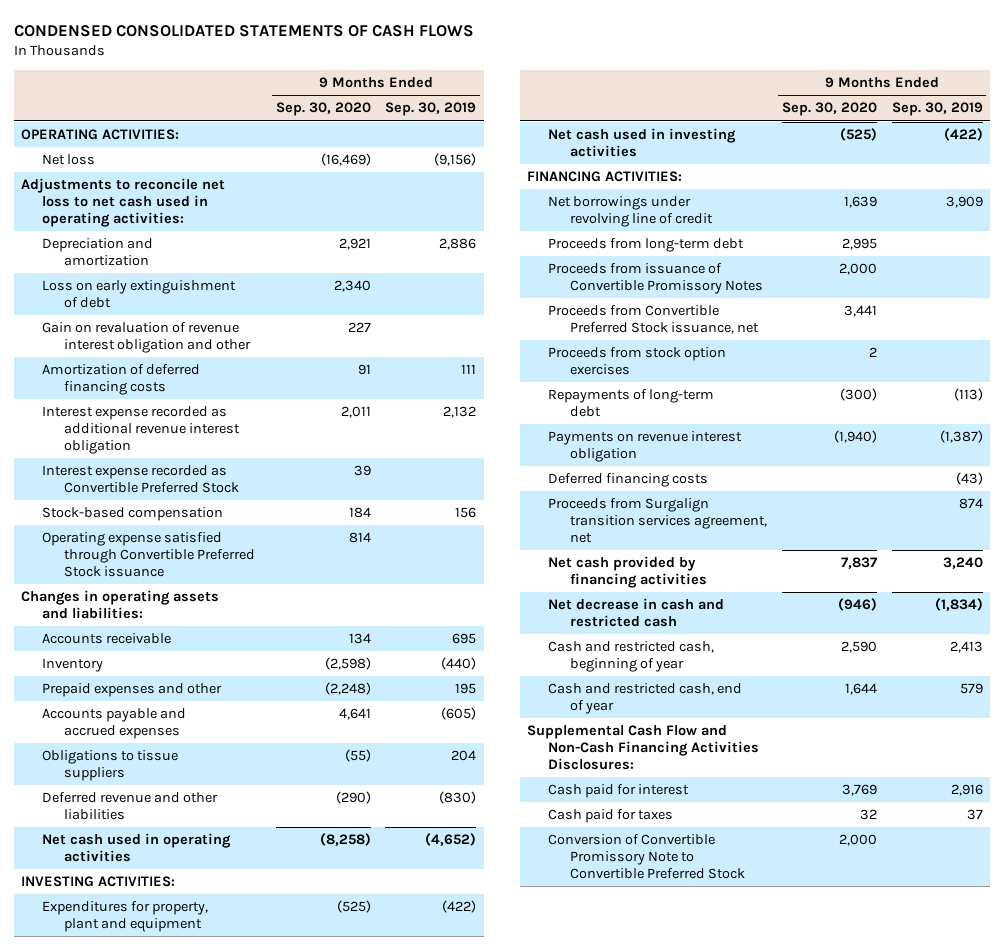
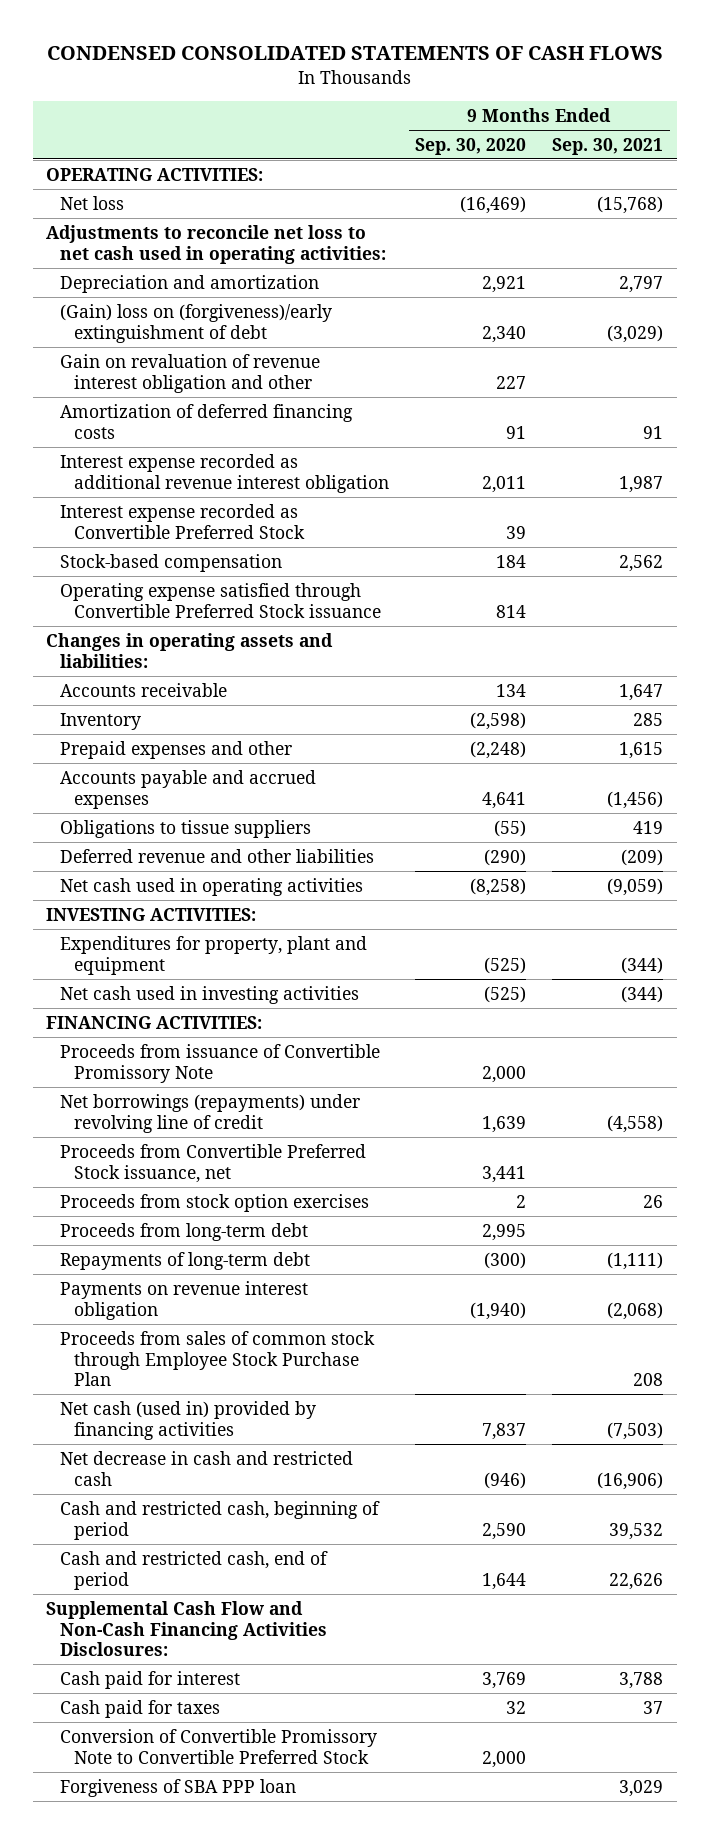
- | 9 Months Ended Sep. 30, 2020 | 9 Months Ended Sep. 30, 2019
+ | 9 Months Ended Sep. 30, 2020 | 9 Months Ended Sep. 30, 2021
- Loss on early extinguishment of debt | 2,340 |
+ (Gain) loss on (forgiveness)/early extinguishment of debt | 2,340 | (3,029)
- Net borrowings under revolving line of credit | 1,639 | 3,909
- Proceeds from issuance of Convertible Promissory Notes | 2,000 |
+ Proceeds from issuance of Convertible Promissory Note | 2,000 |
+ Net borrowings (repayments) under revolving line of credit | 1,639 | (4,558)
moved down: Proceeds from long-term debt | 2,995 |
- Deferred financing costs | | (43)
- Proceeds from Surgalign transition services agreement, net | | 874
- Net cash provided by financing activities | 7,837 | 3,240
+ Proceeds from sales of common stock through Employee Stock Purchase Plan | | 208
+ Net cash (used in) provided by financing activities | 7,837 | (7,503)
- Cash and restricted cash, beginning of year | 2,590 | 2,413
- Cash and restricted cash, end of year | 1,644 | 579
+ Cash and restricted cash, beginning of period | 2,590 | 39,532
+ Cash and restricted cash, end of period | 1,644 | 22,626
+ Forgiveness of SBA PPP loan | | 3,029

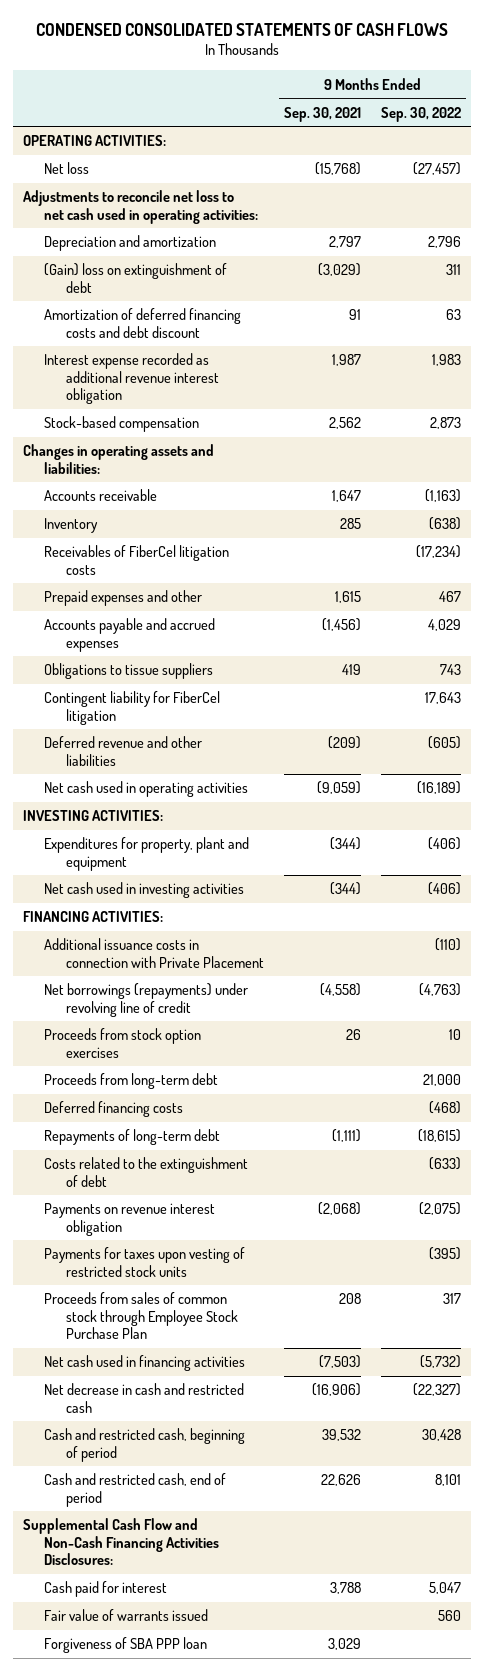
- | 9 Months Ended Sep. 30, 2020 | 9 Months Ended Sep. 30, 2021
+ | 9 Months Ended Sep. 30, 2021 | 9 Months Ended Sep. 30, 2022
- (Gain) loss on (forgiveness)/early extinguishment of debt | 2,340 | (3,029)
- Gain on revaluation of revenue interest obligation and other | 227 |
- Amortization of deferred financing costs | 91 | 91
+ (Gain) loss on extinguishment of debt | (3,029) | 311
+ Amortization of deferred financing costs and debt discount | 91 | 63
- Interest expense recorded as Convertible Preferred Stock | 39 |
- Operating expense satisfied through Convertible Preferred Stock issuance | 814 |
+ Receivables of FiberCel litigation costs | | (17,234)
+ Contingent liability for FiberCel litigation | | 17,643
- Proceeds from issuance of Convertible Promissory Note | 2,000 |
+ Additional issuance costs in connection with Private Placement | | (110)
- Proceeds from Convertible Preferred Stock issuance, net | 3,441 |
+ Deferred financing costs | | (468)
+ Costs related to the extinguishment of debt | | (633)
+ Payments for taxes upon vesting of restricted stock units | | (395)
- Net cash (used in) provided by financing activities | 7,837 | (7,503)
+ Net cash used in financing activities | (7,503) | (5,732)
- Cash paid for taxes | 32 | 37
- Conversion of Convertible Promissory Note to Convertible Preferred Stock | 2,000 |
+ Fair value of warrants issued | | 560

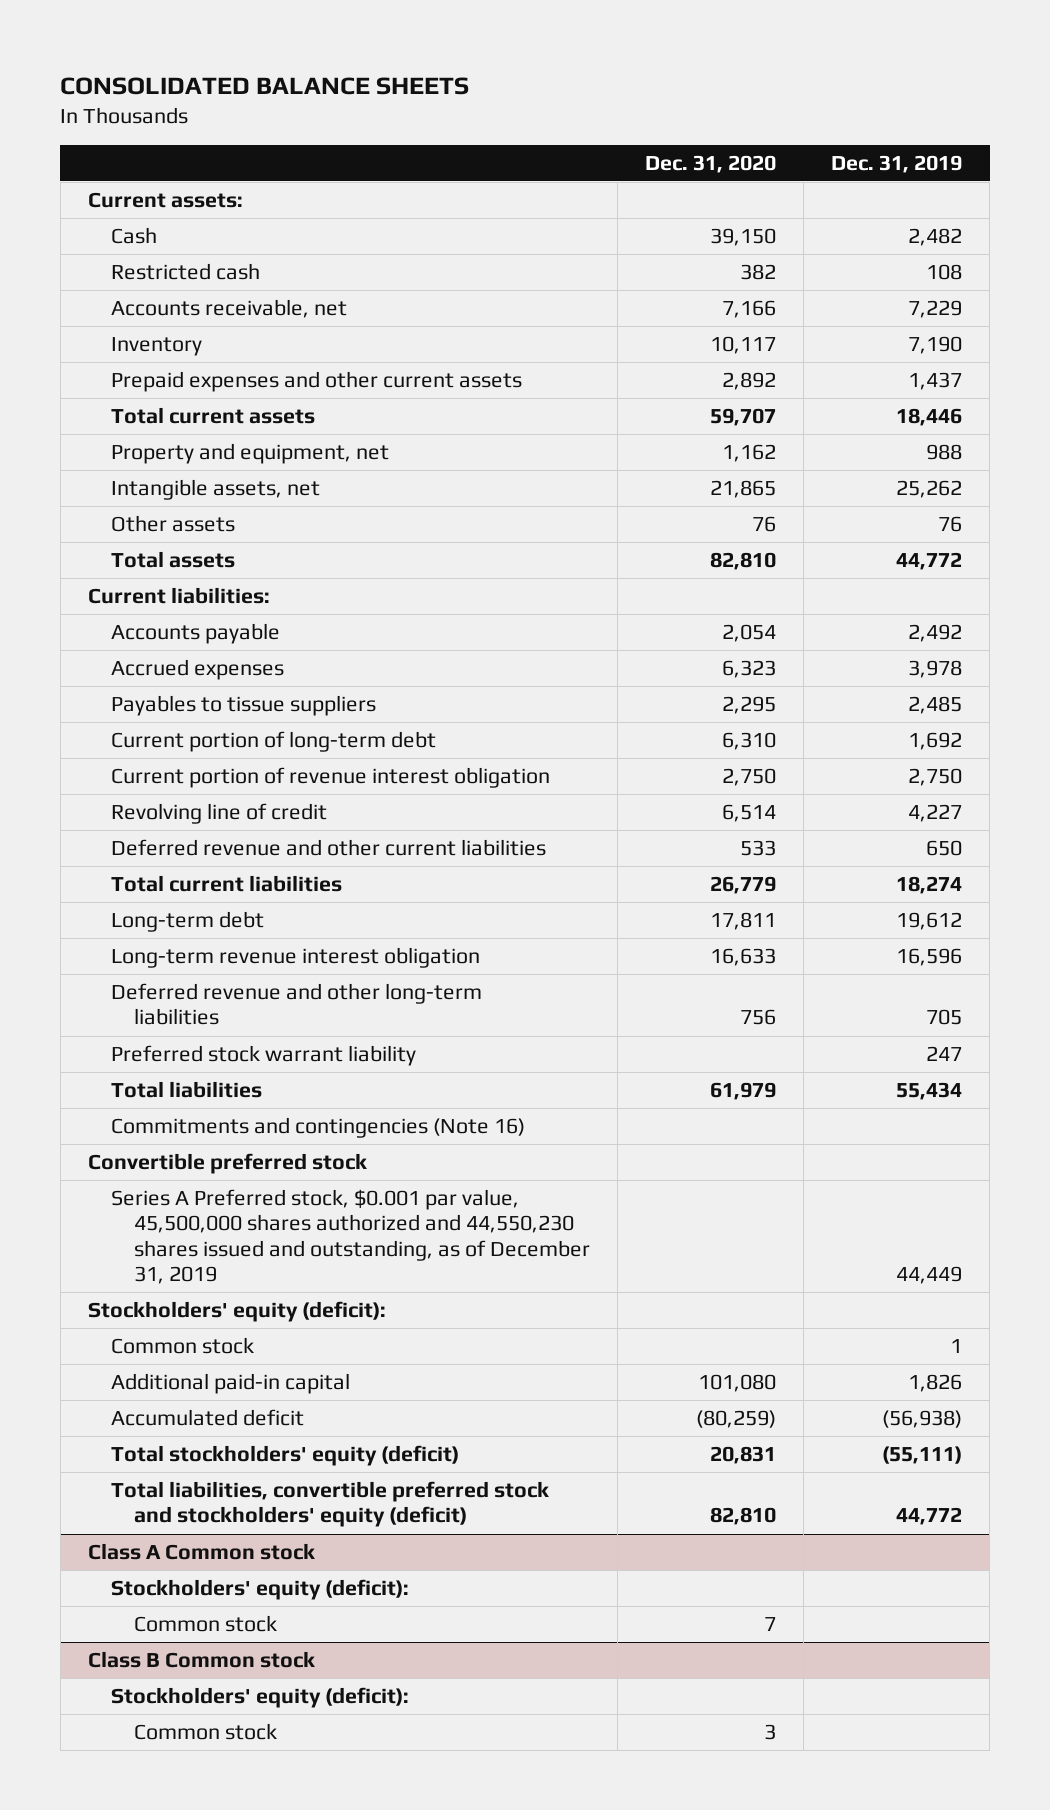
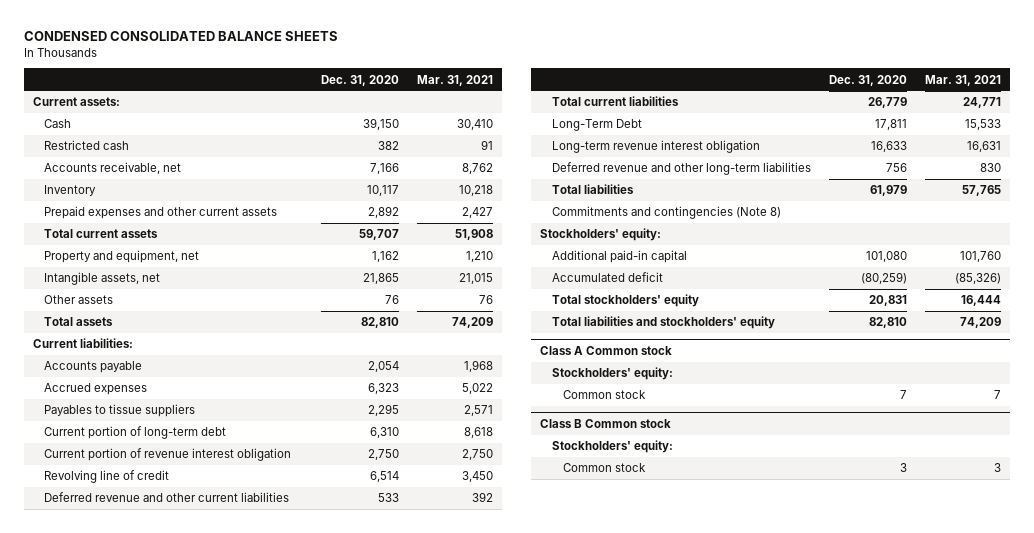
- CONSOLIDATED BALANCE SHEETS
+ CONDENSED CONSOLIDATED BALANCE SHEETS
- | Dec. 31, 2020 | Dec. 31, 2019
+ | Dec. 31, 2020 | Mar. 31, 2021
- Long-term debt | 17,811 | 19,612
+ Long-Term Debt | 17,811 | 15,533
- Preferred stock warrant liability | | 247
- Commitments and contingencies (Note 16)
- Convertible preferred stock
- Series A Preferred stock, $0.001 par value, 45,500,000 shares authorized and 44,550,230 shares issued and outstanding, as of December 31, 2019 | | 44,449
- Stockholders' equity (deficit):
- Common stock | | 1
+ Commitments and contingencies (Note 8)
+ Stockholders' equity:
- Total stockholders' equity (deficit) | 20,831 | (55,111)
- Total liabilities, convertible preferred stock and stockholders' equity (deficit) | 82,810 | 44,772
+ Total stockholders' equity | 20,831 | 16,444
+ Total liabilities and stockholders' equity | 82,810 | 74,209
@ Class A Common stock
- Stockholders' equity (deficit):
+ Stockholders' equity:
@ Class B Common stock
- Stockholders' equity (deficit):
+ Stockholders' equity:

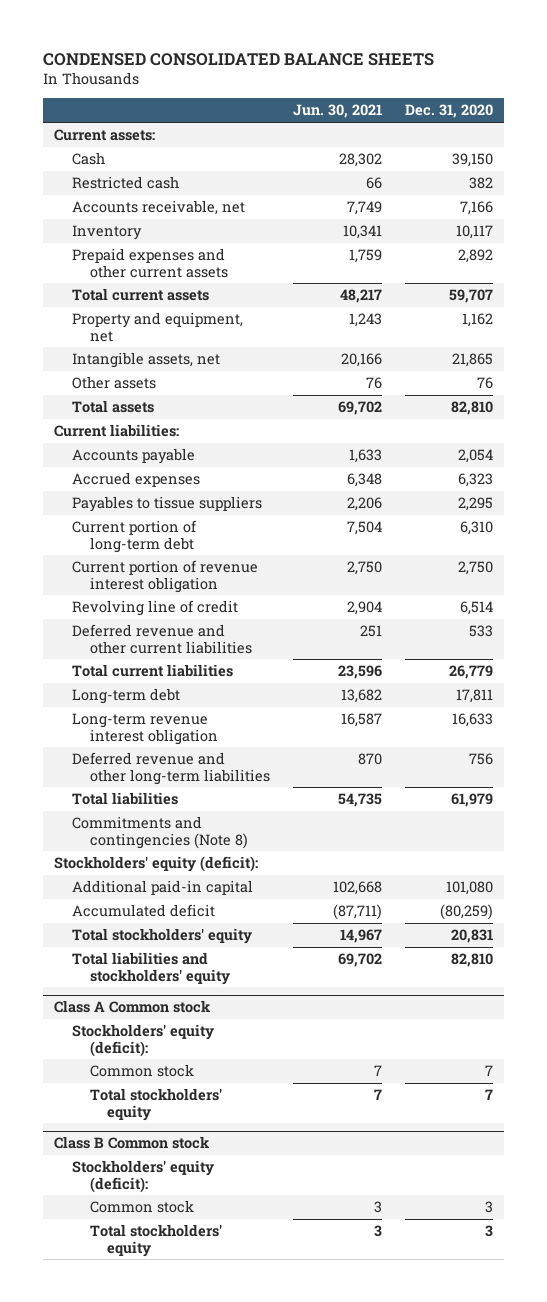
- | Dec. 31, 2020 | Mar. 31, 2021
+ | Jun. 30, 2021 | Dec. 31, 2020
- Long-Term Debt | 17,811 | 15,533
+ Long-term debt | 13,682 | 17,811
- Stockholders' equity:
+ Stockholders' equity (deficit):
@ Class A Common stock
- Stockholders' equity:
+ Stockholders' equity (deficit):
+ Total stockholders' equity | 7 | 7
@ Class B Common stock
- Stockholders' equity:
+ Stockholders' equity (deficit):
+ Total stockholders' equity | 3 | 3

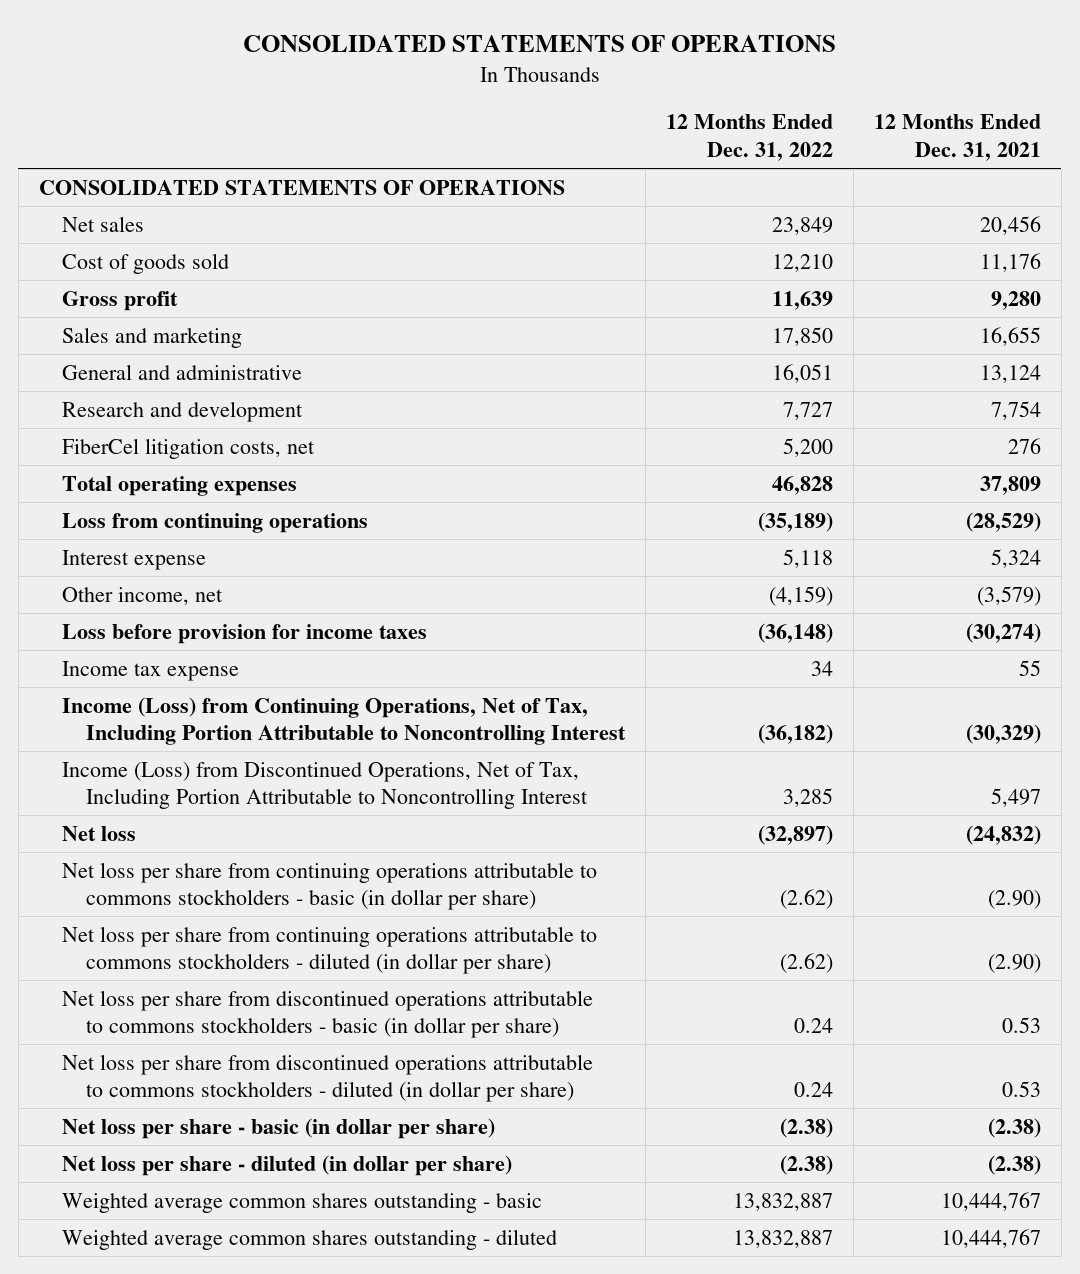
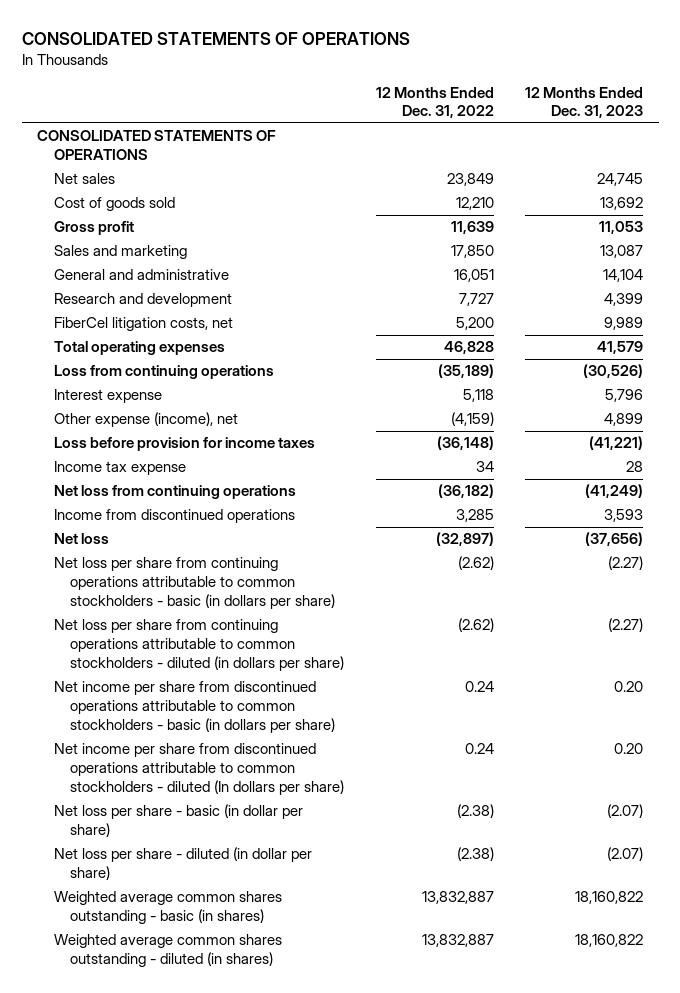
- | 12 Months Ended Dec. 31, 2022 | 12 Months Ended Dec. 31, 2021
+ | 12 Months Ended Dec. 31, 2022 | 12 Months Ended Dec. 31, 2023
- Other income, net | (4,159) | (3,579)
+ Other expense (income), net | (4,159) | 4,899
- Income (Loss) from Continuing Operations, Net of Tax, Including Portion Attributable to Noncontrolling Interest | (36,182) | (30,329)
- Income (Loss) from Discontinued Operations, Net of Tax, Including Portion Attributable to Noncontrolling Interest | 3,285 | 5,497
+ Net loss from continuing operations | (36,182) | (41,249)
+ Income from discontinued operations | 3,285 | 3,593
- Net loss per share from continuing operations attributable to commons stockholders - basic (in dollar per share) | (2.62) | (2.90)
- Net loss per share from continuing operations attributable to commons stockholders - diluted (in dollar per share) | (2.62) | (2.90)
- Net loss per share from discontinued operations attributable to commons stockholders - basic (in dollar per share) | 0.24 | 0.53
- Net loss per share from discontinued operations attributable to commons stockholders - diluted (in dollar per share) | 0.24 | 0.53
+ Net loss per share from continuing operations attributable to common stockholders - basic (in dollars per share) | (2.62) | (2.27)
+ Net loss per share from continuing operations attributable to common stockholders - diluted (in dollars per share) | (2.62) | (2.27)
+ Net income per share from discontinued operations attributable to common stockholders - basic (in dollars per share) | 0.24 | 0.20
+ Net income per share from discontinued operations attributable to common stockholders - diluted (In dollars per share) | 0.24 | 0.20
- Weighted average common shares outstanding - basic | 13,832,887 | 10,444,767
- Weighted average common shares outstanding - diluted | 13,832,887 | 10,444,767
+ Weighted average common shares outstanding - basic (in shares) | 13,832,887 | 18,160,822
+ Weighted average common shares outstanding - diluted (in shares) | 13,832,887 | 18,160,822

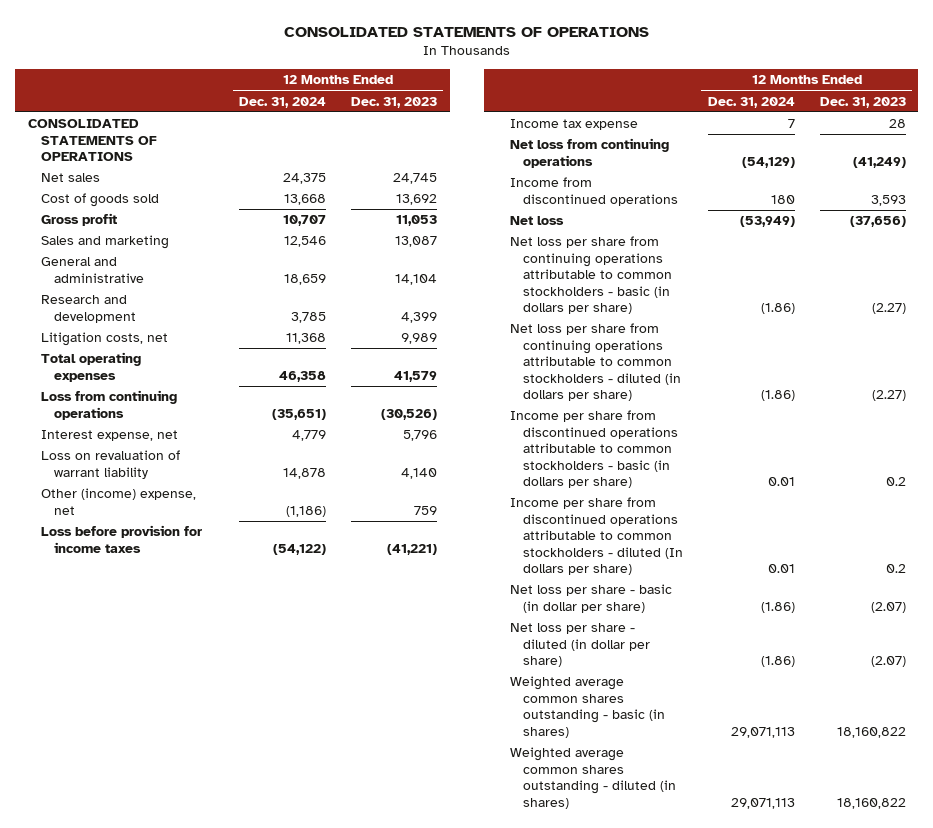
- | 12 Months Ended Dec. 31, 2022 | 12 Months Ended Dec. 31, 2023
+ | 12 Months Ended Dec. 31, 2024 | 12 Months Ended Dec. 31, 2023
- FiberCel litigation costs, net | 5,200 | 9,989
+ Litigation costs, net | 11,368 | 9,989
- Interest expense | 5,118 | 5,796
- Other expense (income), net | (4,159) | 4,899
+ Interest expense, net | 4,779 | 5,796
+ Loss on revaluation of warrant liability | 14,878 | 4,140
+ Other (income) expense, net | (1,186) | 759
- Net income per share from discontinued operations attributable to common stockholders - basic (in dollars per share) | 0.24 | 0.20
- Net income per share from discontinued operations attributable to common stockholders - diluted (In dollars per share) | 0.24 | 0.20
+ Income per share from discontinued operations attributable to common stockholders - basic (in dollars per share) | 0.01 | 0.2
+ Income per share from discontinued operations attributable to common stockholders - diluted (In dollars per share) | 0.01 | 0.2

